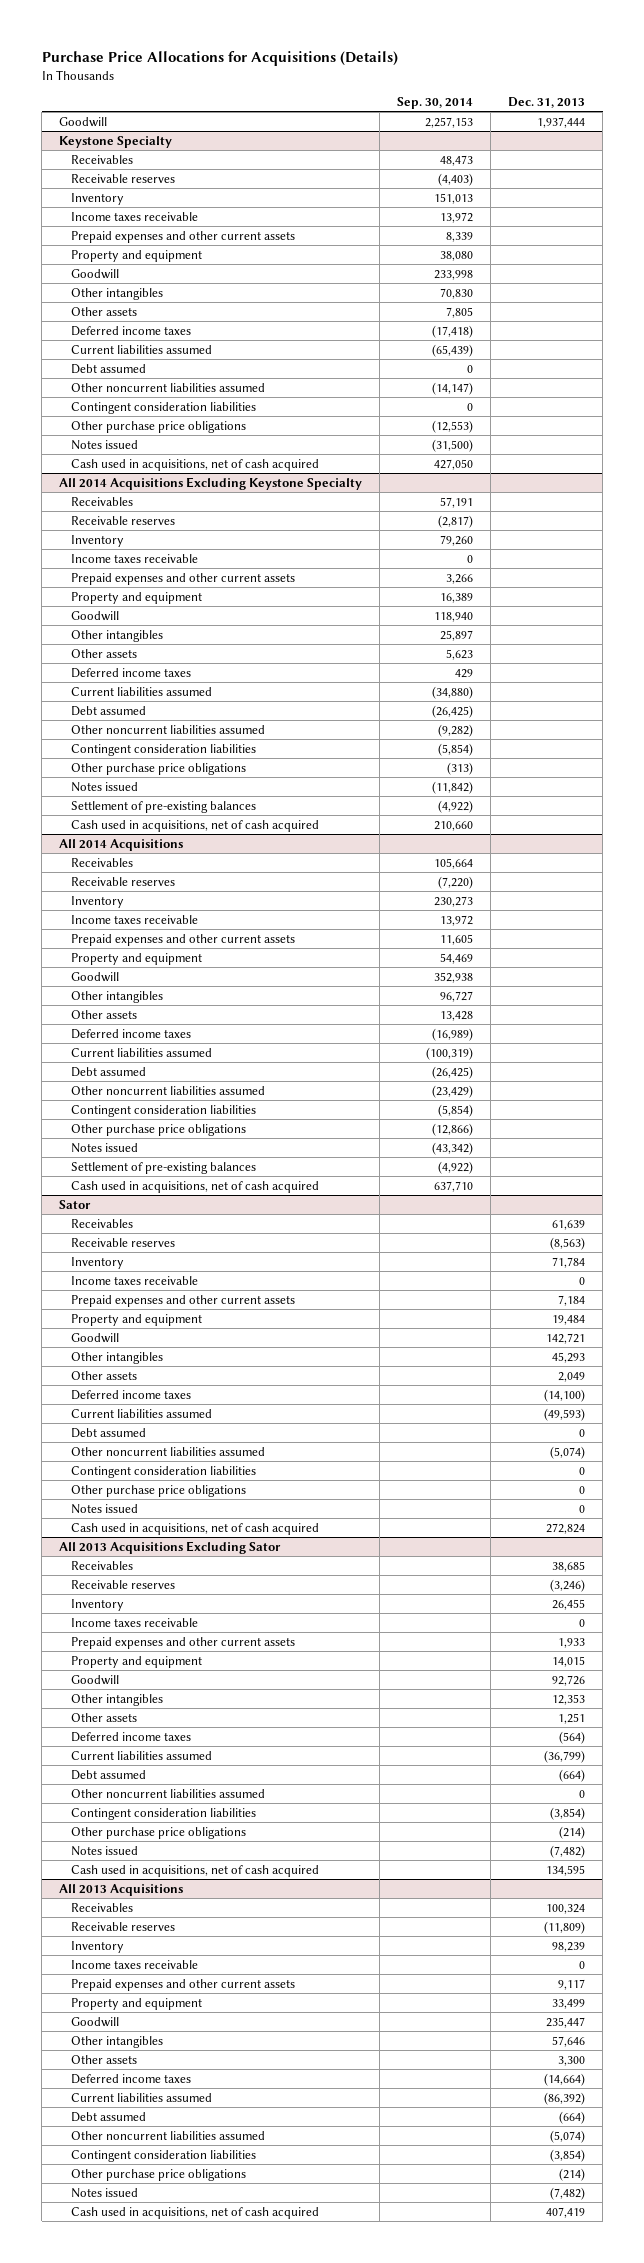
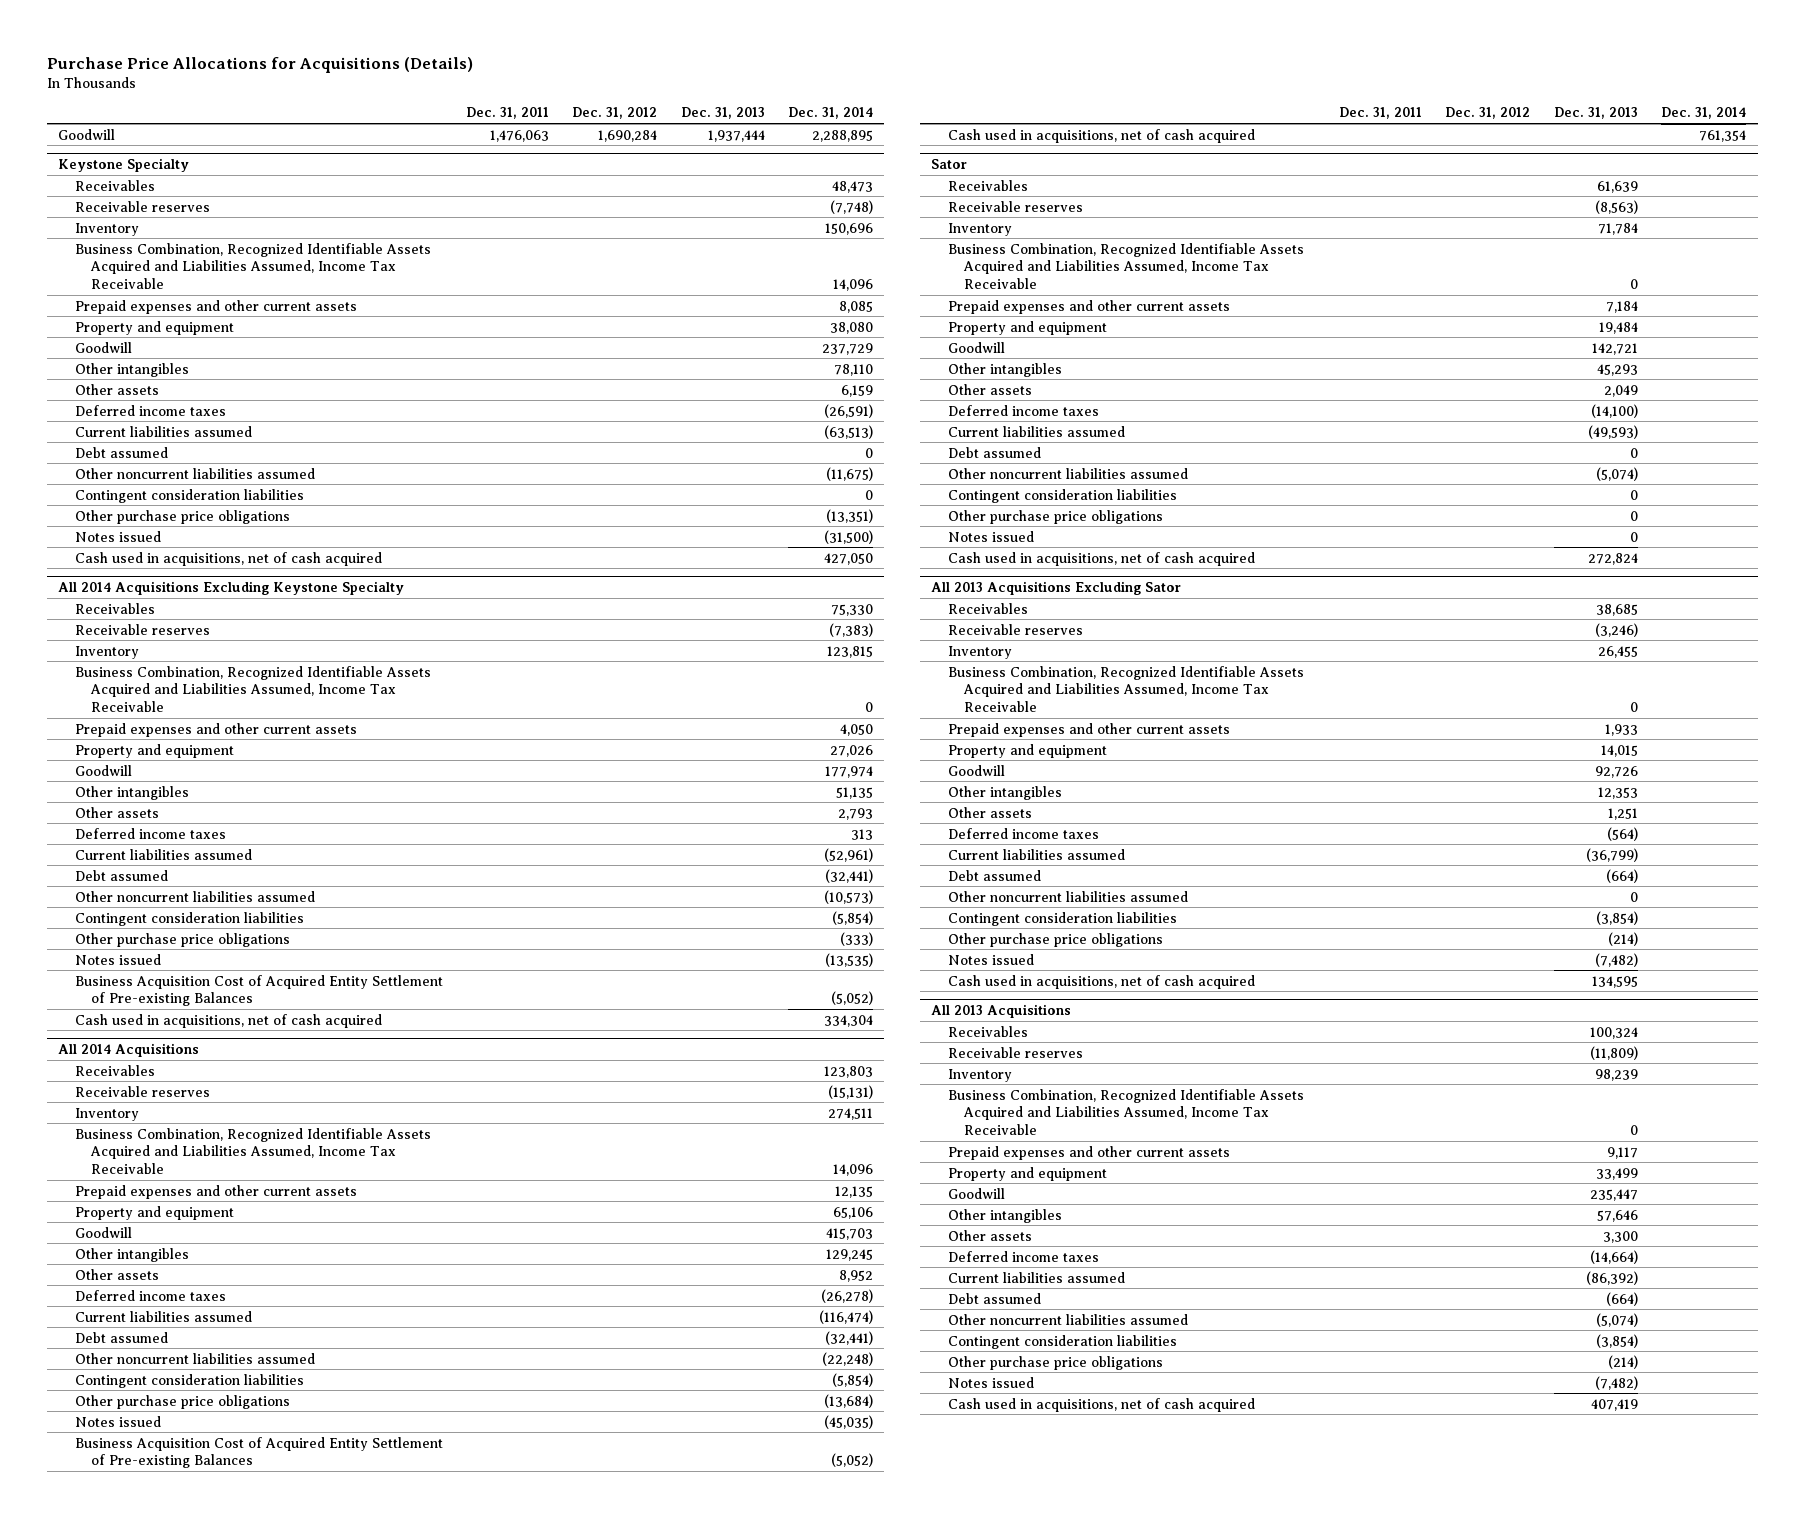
- | Sep. 30, 2014 | Dec. 31, 2013
+ | Dec. 31, 2011 | Dec. 31, 2012 | Dec. 31, 2013 | Dec. 31, 2014
@ Keystone Specialty
- Income taxes receivable | 13,972 |
+ Business Combination, Recognized Identifiable Assets Acquired and Liabilities Assumed, Income Tax Receivable | | | | 14,096
@ All 2014 Acquisitions Excluding Keystone Specialty
- Income taxes receivable | 0 |
+ Business Combination, Recognized Identifiable Assets Acquired and Liabilities Assumed, Income Tax Receivable | | | | 0
- Settlement of pre-existing balances | (4,922) |
+ Business Acquisition Cost of Acquired Entity Settlement of Pre-existing Balances | | | | (5,052)
@ All 2014 Acquisitions
- Income taxes receivable | 13,972 |
+ Business Combination, Recognized Identifiable Assets Acquired and Liabilities Assumed, Income Tax Receivable | | | | 14,096
- Settlement of pre-existing balances | (4,922) |
+ Business Acquisition Cost of Acquired Entity Settlement of Pre-existing Balances | | | | (5,052)
@ Sator
- Income taxes receivable | | 0
+ Business Combination, Recognized Identifiable Assets Acquired and Liabilities Assumed, Income Tax Receivable | | | 0 |
@ All 2013 Acquisitions Excluding Sator
- Income taxes receivable | | 0
+ Business Combination, Recognized Identifiable Assets Acquired and Liabilities Assumed, Income Tax Receivable | | | 0 |
@ All 2013 Acquisitions
- Income taxes receivable | | 0
+ Business Combination, Recognized Identifiable Assets Acquired and Liabilities Assumed, Income Tax Receivable | | | 0 |

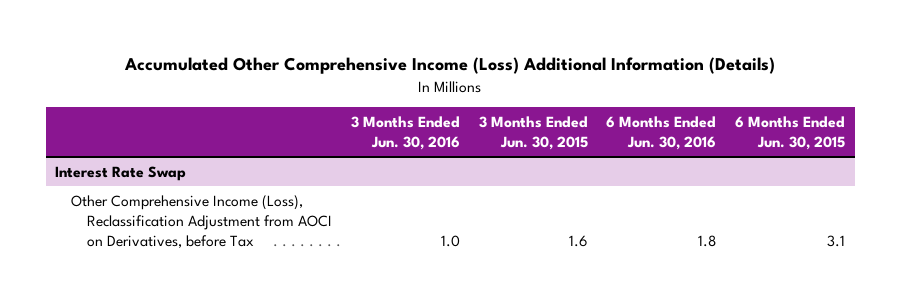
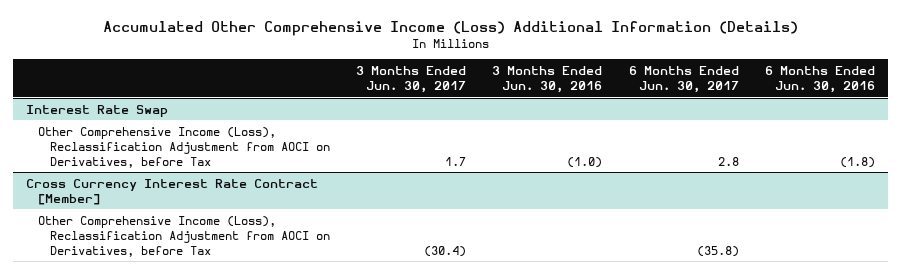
- | 3 Months Ended Jun. 30, 2016 | 3 Months Ended Jun. 30, 2015 | 6 Months Ended Jun. 30, 2016 | 6 Months Ended Jun. 30, 2015
+ | 3 Months Ended Jun. 30, 2017 | 3 Months Ended Jun. 30, 2016 | 6 Months Ended Jun. 30, 2017 | 6 Months Ended Jun. 30, 2016
@ Interest Rate Swap
- Other Comprehensive Income (Loss), Reclassification Adjustment from AOCI on Derivatives, before Tax | 1.0 | 1.6 | 1.8 | 3.1
+ Other Comprehensive Income (Loss), Reclassification Adjustment from AOCI on Derivatives, before Tax | 1.7 | (1.0) | 2.8 | (1.8)
+ Cross Currency Interest Rate Contract [Member]
+ Other Comprehensive Income (Loss), Reclassification Adjustment from AOCI on Derivatives, before Tax | (30.4) | | (35.8) |

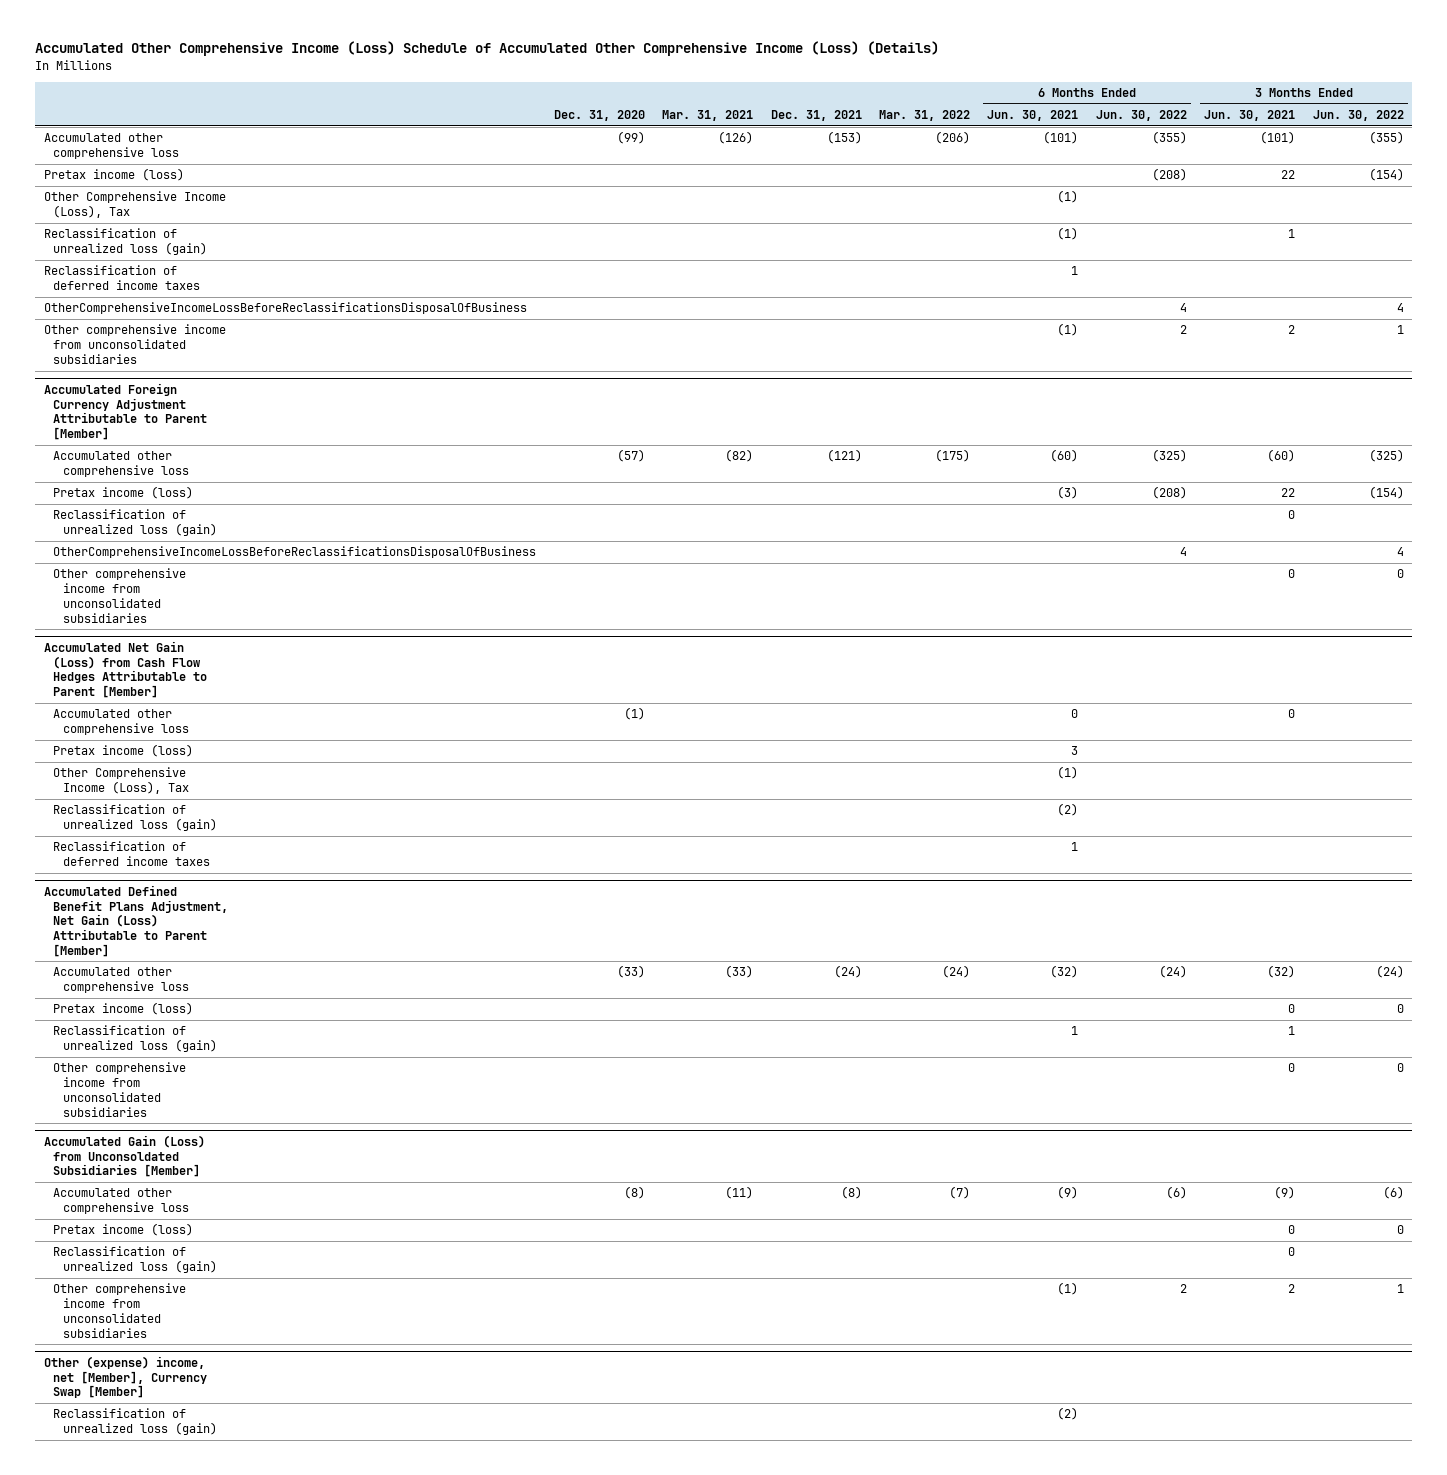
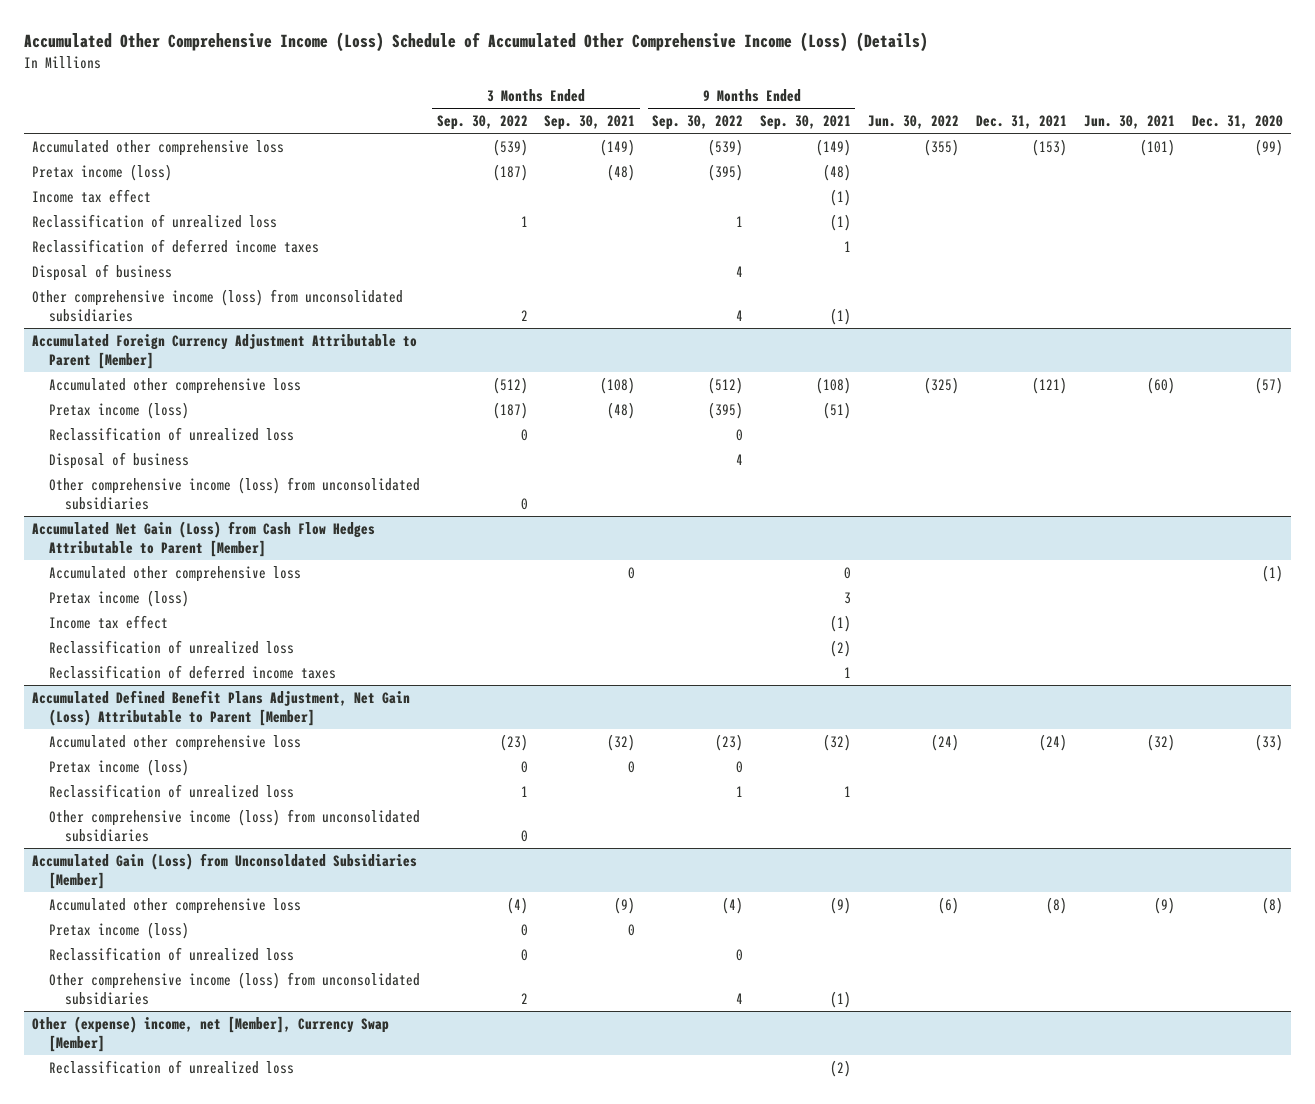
- | Dec. 31, 2020 | Mar. 31, 2021 | Dec. 31, 2021 | Mar. 31, 2022 | 6 Months Ended Jun. 30, 2021 | 6 Months Ended Jun. 30, 2022 | 3 Months Ended Jun. 30, 2021 | 3 Months Ended Jun. 30, 2022
+ | 3 Months Ended Sep. 30, 2022 | 3 Months Ended Sep. 30, 2021 | 9 Months Ended Sep. 30, 2022 | 9 Months Ended Sep. 30, 2021 | Jun. 30, 2022 | Dec. 31, 2021 | Jun. 30, 2021 | Dec. 31, 2020
- Other Comprehensive Income (Loss), Tax | | | | | (1) | | |
- Reclassification of unrealized loss (gain) | | | | | (1) | | 1 |
+ Income tax effect | | | | (1) | | | |
+ Reclassification of unrealized loss | 1 | | 1 | (1) | | | |
- OtherComprehensiveIncomeLossBeforeReclassificationsDisposalOfBusiness | | | | | | 4 | | 4
- Other comprehensive income from unconsolidated subsidiaries | | | | | (1) | 2 | 2 | 1
+ Disposal of business | | | 4 | | | | |
+ Other comprehensive income (loss) from unconsolidated subsidiaries | 2 | | 4 | (1) | | | |
@ Accumulated Foreign Currency Adjustment Attributable to Parent [Member]
- Reclassification of unrealized loss (gain) | | | | | | | 0 |
- OtherComprehensiveIncomeLossBeforeReclassificationsDisposalOfBusiness | | | | | | 4 | | 4
- Other comprehensive income from unconsolidated subsidiaries | | | | | | | 0 | 0
+ Reclassification of unrealized loss | 0 | | 0 | | | | |
+ Disposal of business | | | 4 | | | | |
+ Other comprehensive income (loss) from unconsolidated subsidiaries | 0 | | | | | | |
@ Accumulated Net Gain (Loss) from Cash Flow Hedges Attributable to Parent [Member]
- Other Comprehensive Income (Loss), Tax | | | | | (1) | | |
- Reclassification of unrealized loss (gain) | | | | | (2) | | |
+ Income tax effect | | | | (1) | | | |
+ Reclassification of unrealized loss | | | | (2) | | | |
@ Accumulated Defined Benefit Plans Adjustment, Net Gain (Loss) Attributable to Parent [Member]
- Reclassification of unrealized loss (gain) | | | | | 1 | | 1 |
- Other comprehensive income from unconsolidated subsidiaries | | | | | | | 0 | 0
+ Reclassification of unrealized loss | 1 | | 1 | 1 | | | |
+ Other comprehensive income (loss) from unconsolidated subsidiaries | 0 | | | | | | |
@ Accumulated Gain (Loss) from Unconsoldated Subsidiaries [Member]
- Reclassification of unrealized loss (gain) | | | | | | | 0 |
- Other comprehensive income from unconsolidated subsidiaries | | | | | (1) | 2 | 2 | 1
+ Reclassification of unrealized loss | 0 | | 0 | | | | |
+ Other comprehensive income (loss) from unconsolidated subsidiaries | 2 | | 4 | (1) | | | |
@ Other (expense) income, net [Member], Currency Swap [Member]
- Reclassification of unrealized loss (gain) | | | | | (2) | | |
+ Reclassification of unrealized loss | | | | (2) | | | |

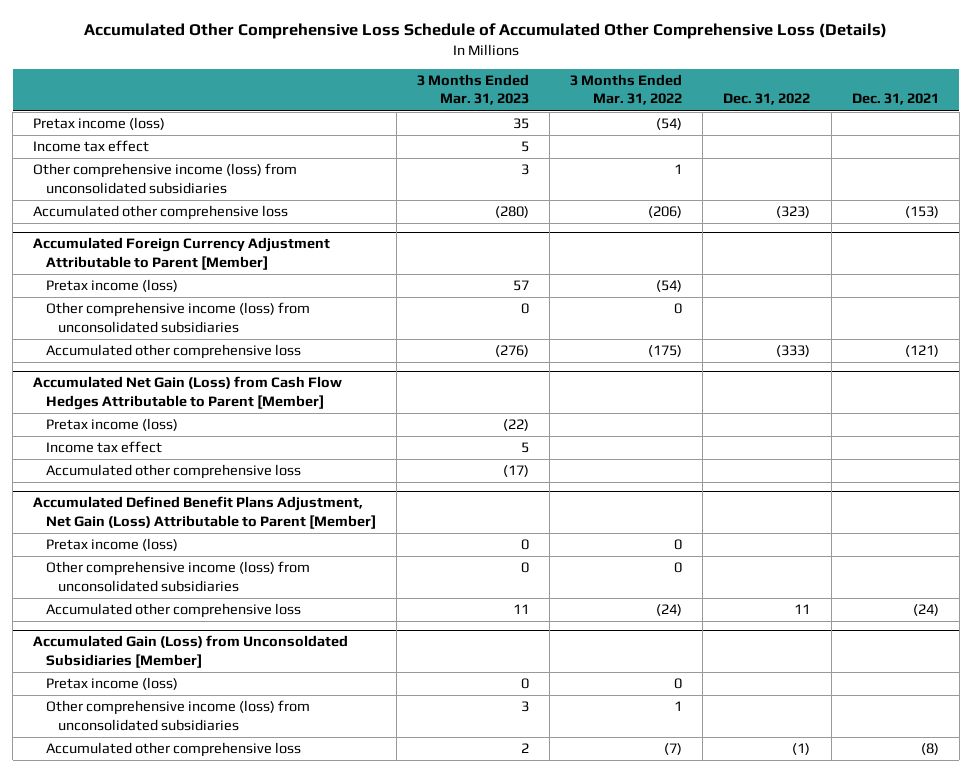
- Accumulated Other Comprehensive Income (Loss) Schedule of Accumulated Other Comprehensive Income (Loss) (Details)
+ Accumulated Other Comprehensive Loss Schedule of Accumulated Other Comprehensive Loss (Details)
- | 3 Months Ended Sep. 30, 2022 | 3 Months Ended Sep. 30, 2021 | 9 Months Ended Sep. 30, 2022 | 9 Months Ended Sep. 30, 2021 | Jun. 30, 2022 | Dec. 31, 2021 | Jun. 30, 2021 | Dec. 31, 2020
+ | 3 Months Ended Mar. 31, 2023 | 3 Months Ended Mar. 31, 2022 | Dec. 31, 2022 | Dec. 31, 2021
- Reclassification of unrealized loss | 1 | | 1 | (1) | | | |
- Reclassification of deferred income taxes | | | | 1 | | | |
- Disposal of business | | | 4 | | | | |
moved down: Accumulated other comprehensive loss | (280) | (206) | (323) | (153)
@ Accumulated Foreign Currency Adjustment Attributable to Parent [Member]
- Reclassification of unrealized loss | 0 | | 0 | | | | |
- Disposal of business | | | 4 | | | | |
moved down: Accumulated other comprehensive loss | (276) | (175) | (333) | (121)
@ Accumulated Net Gain (Loss) from Cash Flow Hedges Attributable to Parent [Member]
- Reclassification of unrealized loss | | | | (2) | | | |
- Reclassification of deferred income taxes | | | | 1 | | | |
moved down: Accumulated other comprehensive loss | (17) | | |
@ Accumulated Defined Benefit Plans Adjustment, Net Gain (Loss) Attributable to Parent [Member]
- Reclassification of unrealized loss | 1 | | 1 | 1 | | | |
moved down: Accumulated other comprehensive loss | 11 | (24) | 11 | (24)
@ Accumulated Gain (Loss) from Unconsoldated Subsidiaries [Member]
- Reclassification of unrealized loss | 0 | | 0 | | | | |
- Other (expense) income, net [Member], Currency Swap [Member]
- Reclassification of unrealized loss | | | | (2) | | | |
@ Accumulated Gain (Loss) from Unconsoldated Subsidiaries [Member]
moved down: Accumulated other comprehensive loss | 2 | (7) | (1) | (8)

